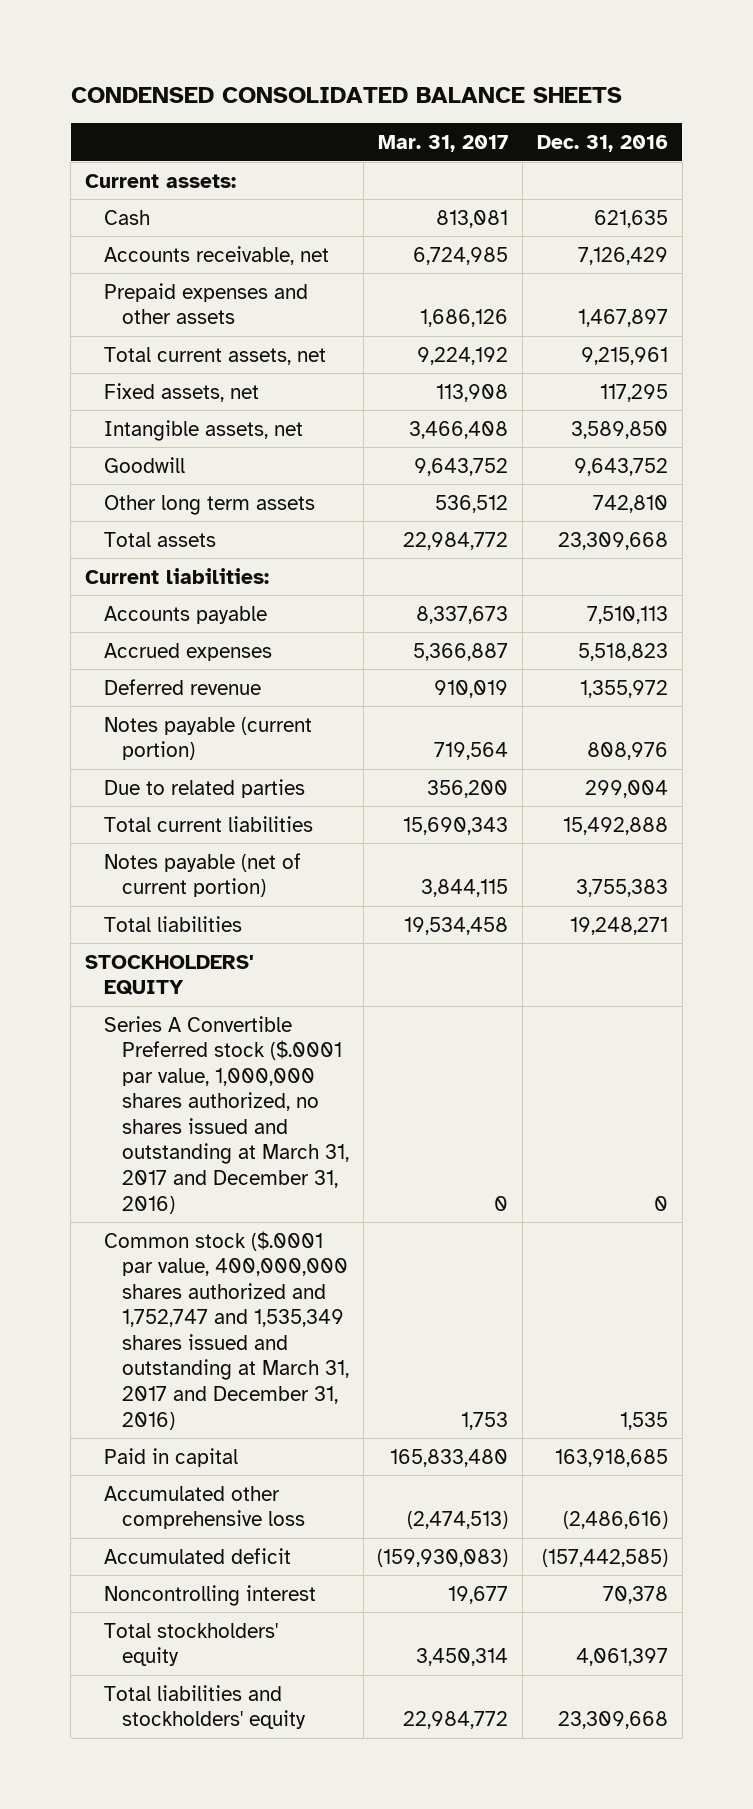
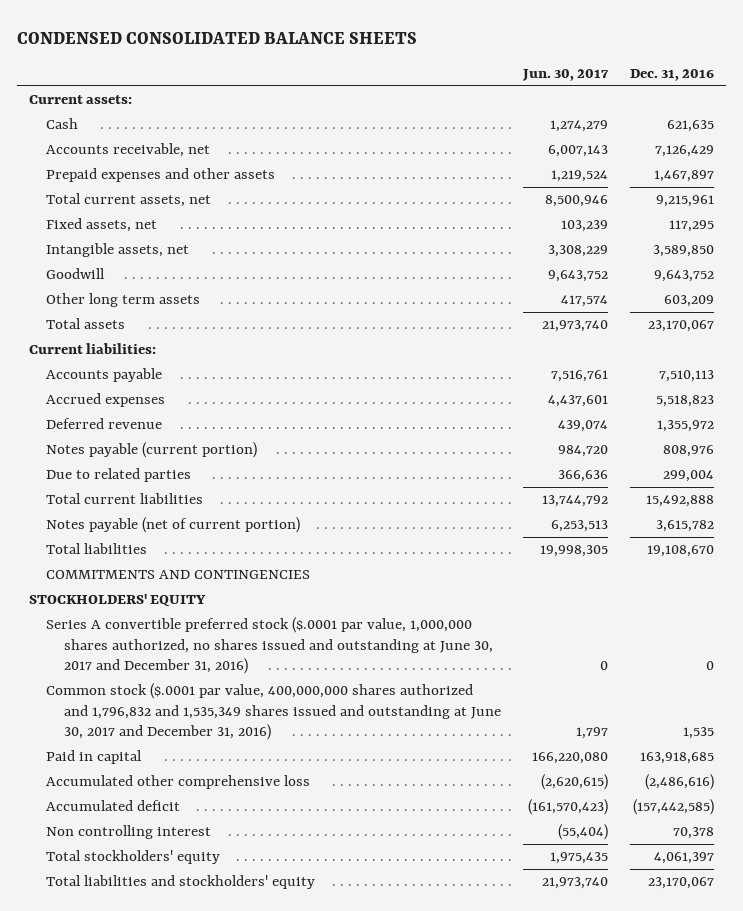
- | Mar. 31, 2017 | Dec. 31, 2016
+ | Jun. 30, 2017 | Dec. 31, 2016
- Other long term assets | 536,512 | 742,810
- Total assets | 22,984,772 | 23,309,668
+ Other long term assets | 417,574 | 603,209
+ Total assets | 21,973,740 | 23,170,067
- Notes payable (net of current portion) | 3,844,115 | 3,755,383
- Total liabilities | 19,534,458 | 19,248,271
+ Notes payable (net of current portion) | 6,253,513 | 3,615,782
+ Total liabilities | 19,998,305 | 19,108,670
+ COMMITMENTS AND CONTINGENCIES
- Series A Convertible Preferred stock ($.0001 par value, 1,000,000 shares authorized, no shares issued and outstanding at March 31, 2017 and December 31, 2016) | 0 | 0
- Common stock ($.0001 par value, 400,000,000 shares authorized and 1,752,747 and 1,535,349 shares issued and outstanding at March 31, 2017 and December 31, 2016) | 1,753 | 1,535
+ Series A convertible preferred stock ($.0001 par value, 1,000,000 shares authorized, no shares issued and outstanding at June 30, 2017 and December 31, 2016) | 0 | 0
+ Common stock ($.0001 par value, 400,000,000 shares authorized and 1,796,832 and 1,535,349 shares issued and outstanding at June 30, 2017 and December 31, 2016) | 1,797 | 1,535
- Noncontrolling interest | 19,677 | 70,378
+ Non controlling interest | (55,404) | 70,378
- Total liabilities and stockholders' equity | 22,984,772 | 23,309,668
+ Total liabilities and stockholders' equity | 21,973,740 | 23,170,067

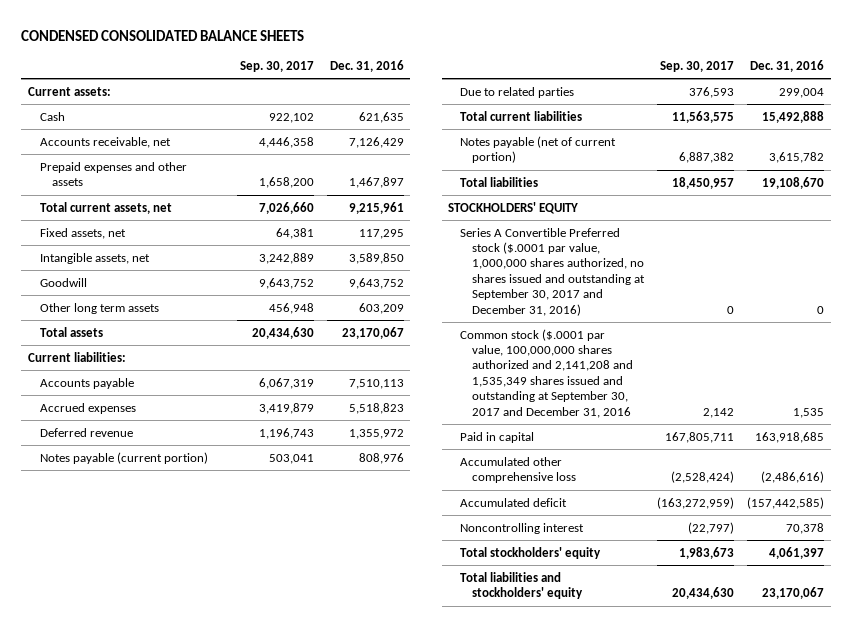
- | Jun. 30, 2017 | Dec. 31, 2016
+ | Sep. 30, 2017 | Dec. 31, 2016
- COMMITMENTS AND CONTINGENCIES
- Series A convertible preferred stock ($.0001 par value, 1,000,000 shares authorized, no shares issued and outstanding at June 30, 2017 and December 31, 2016) | 0 | 0
- Common stock ($.0001 par value, 400,000,000 shares authorized and 1,796,832 and 1,535,349 shares issued and outstanding at June 30, 2017 and December 31, 2016) | 1,797 | 1,535
+ Series A Convertible Preferred stock ($.0001 par value, 1,000,000 shares authorized, no shares issued and outstanding at September 30, 2017 and December 31, 2016) | 0 | 0
+ Common stock ($.0001 par value, 100,000,000 shares authorized and 2,141,208 and 1,535,349 shares issued and outstanding at September 30, 2017 and December 31, 2016 | 2,142 | 1,535
- Non controlling interest | (55,404) | 70,378
+ Noncontrolling interest | (22,797) | 70,378

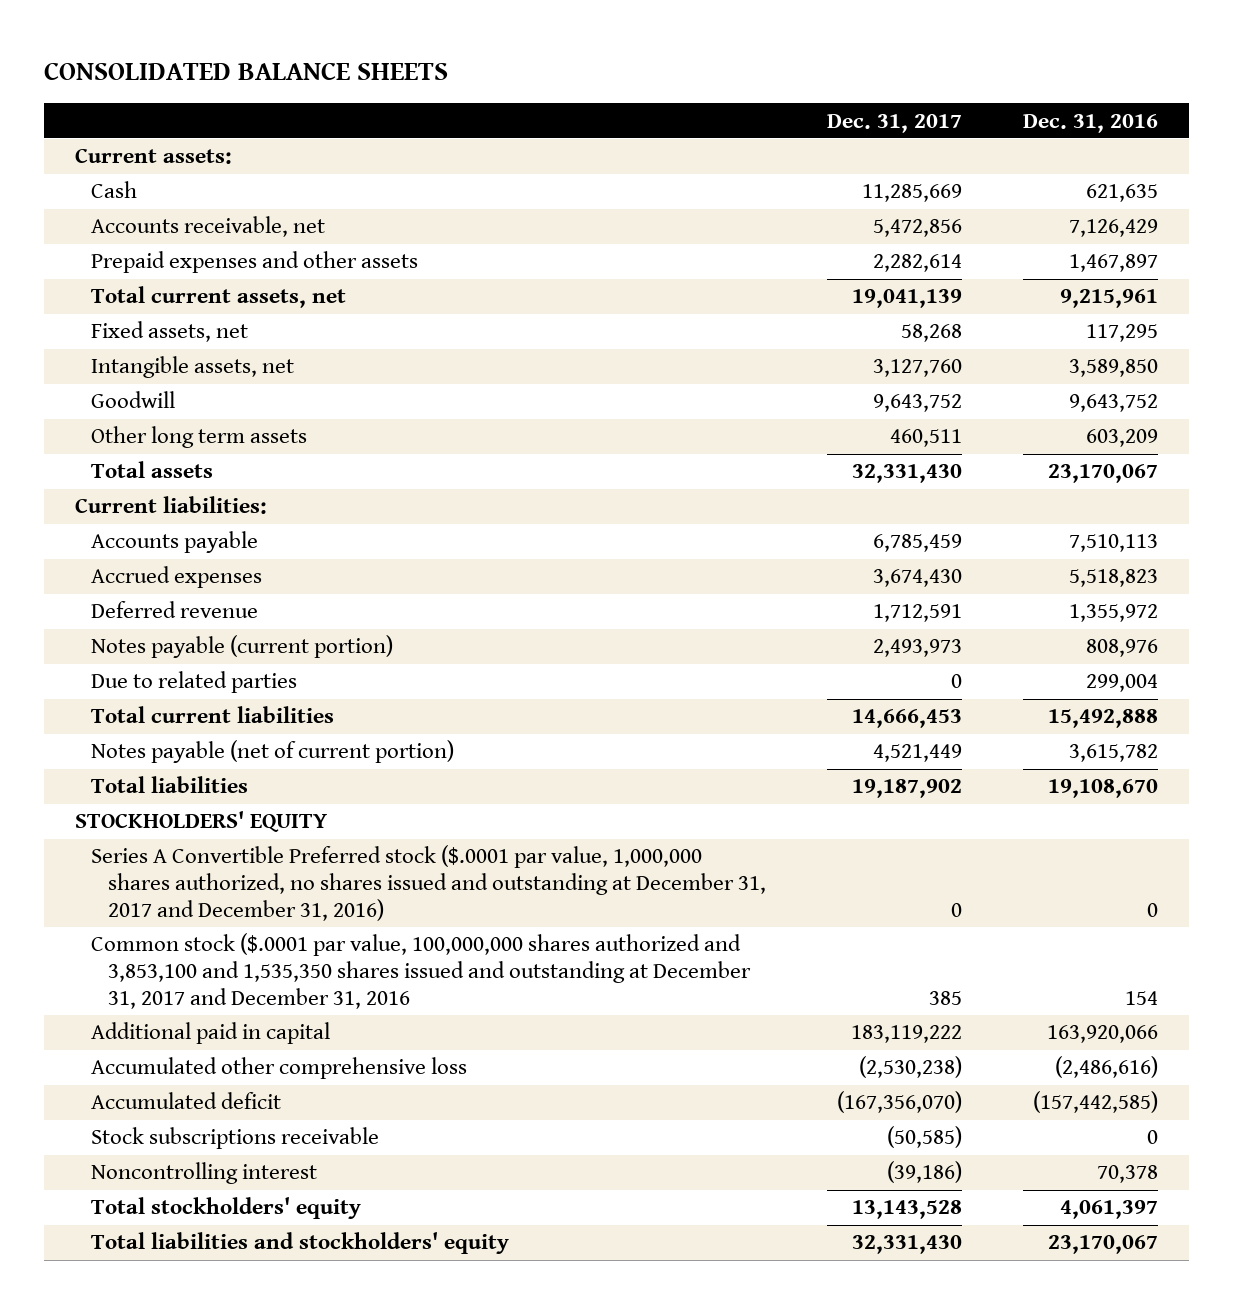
- CONDENSED CONSOLIDATED BALANCE SHEETS
+ CONSOLIDATED BALANCE SHEETS
- | Sep. 30, 2017 | Dec. 31, 2016
+ | Dec. 31, 2017 | Dec. 31, 2016
- Series A Convertible Preferred stock ($.0001 par value, 1,000,000 shares authorized, no shares issued and outstanding at September 30, 2017 and December 31, 2016) | 0 | 0
- Common stock ($.0001 par value, 100,000,000 shares authorized and 2,141,208 and 1,535,349 shares issued and outstanding at September 30, 2017 and December 31, 2016 | 2,142 | 1,535
- Paid in capital | 167,805,711 | 163,918,685
+ Series A Convertible Preferred stock ($.0001 par value, 1,000,000 shares authorized, no shares issued and outstanding at December 31, 2017 and December 31, 2016) | 0 | 0
+ Common stock ($.0001 par value, 100,000,000 shares authorized and 3,853,100 and 1,535,350 shares issued and outstanding at December 31, 2017 and December 31, 2016 | 385 | 154
+ Additional paid in capital | 183,119,222 | 163,920,066
+ Stock subscriptions receivable | (50,585) | 0

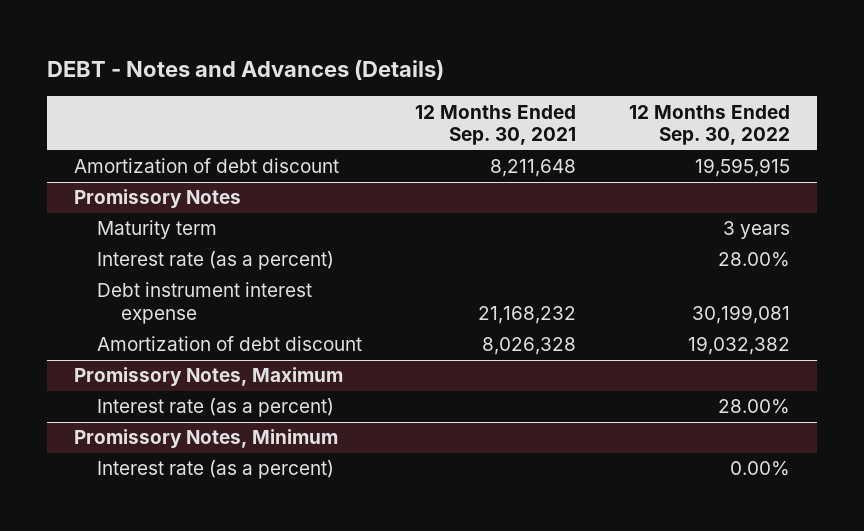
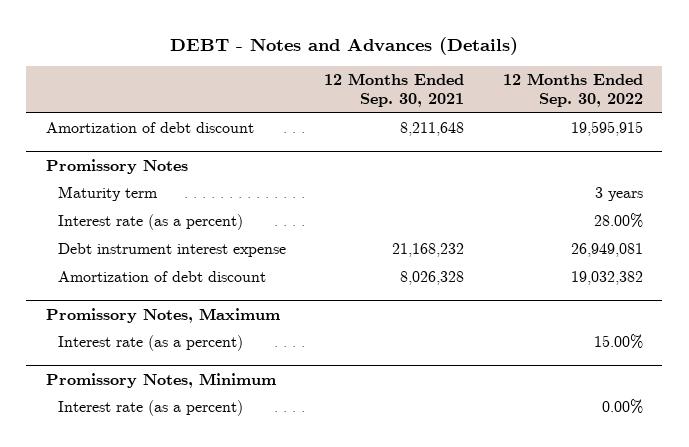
@ Promissory Notes
- Debt instrument interest expense | 21,168,232 | 30,199,081
+ Debt instrument interest expense | 21,168,232 | 26,949,081
@ Promissory Notes, Maximum
- Interest rate (as a percent) | | 28.00%
+ Interest rate (as a percent) | | 15.00%

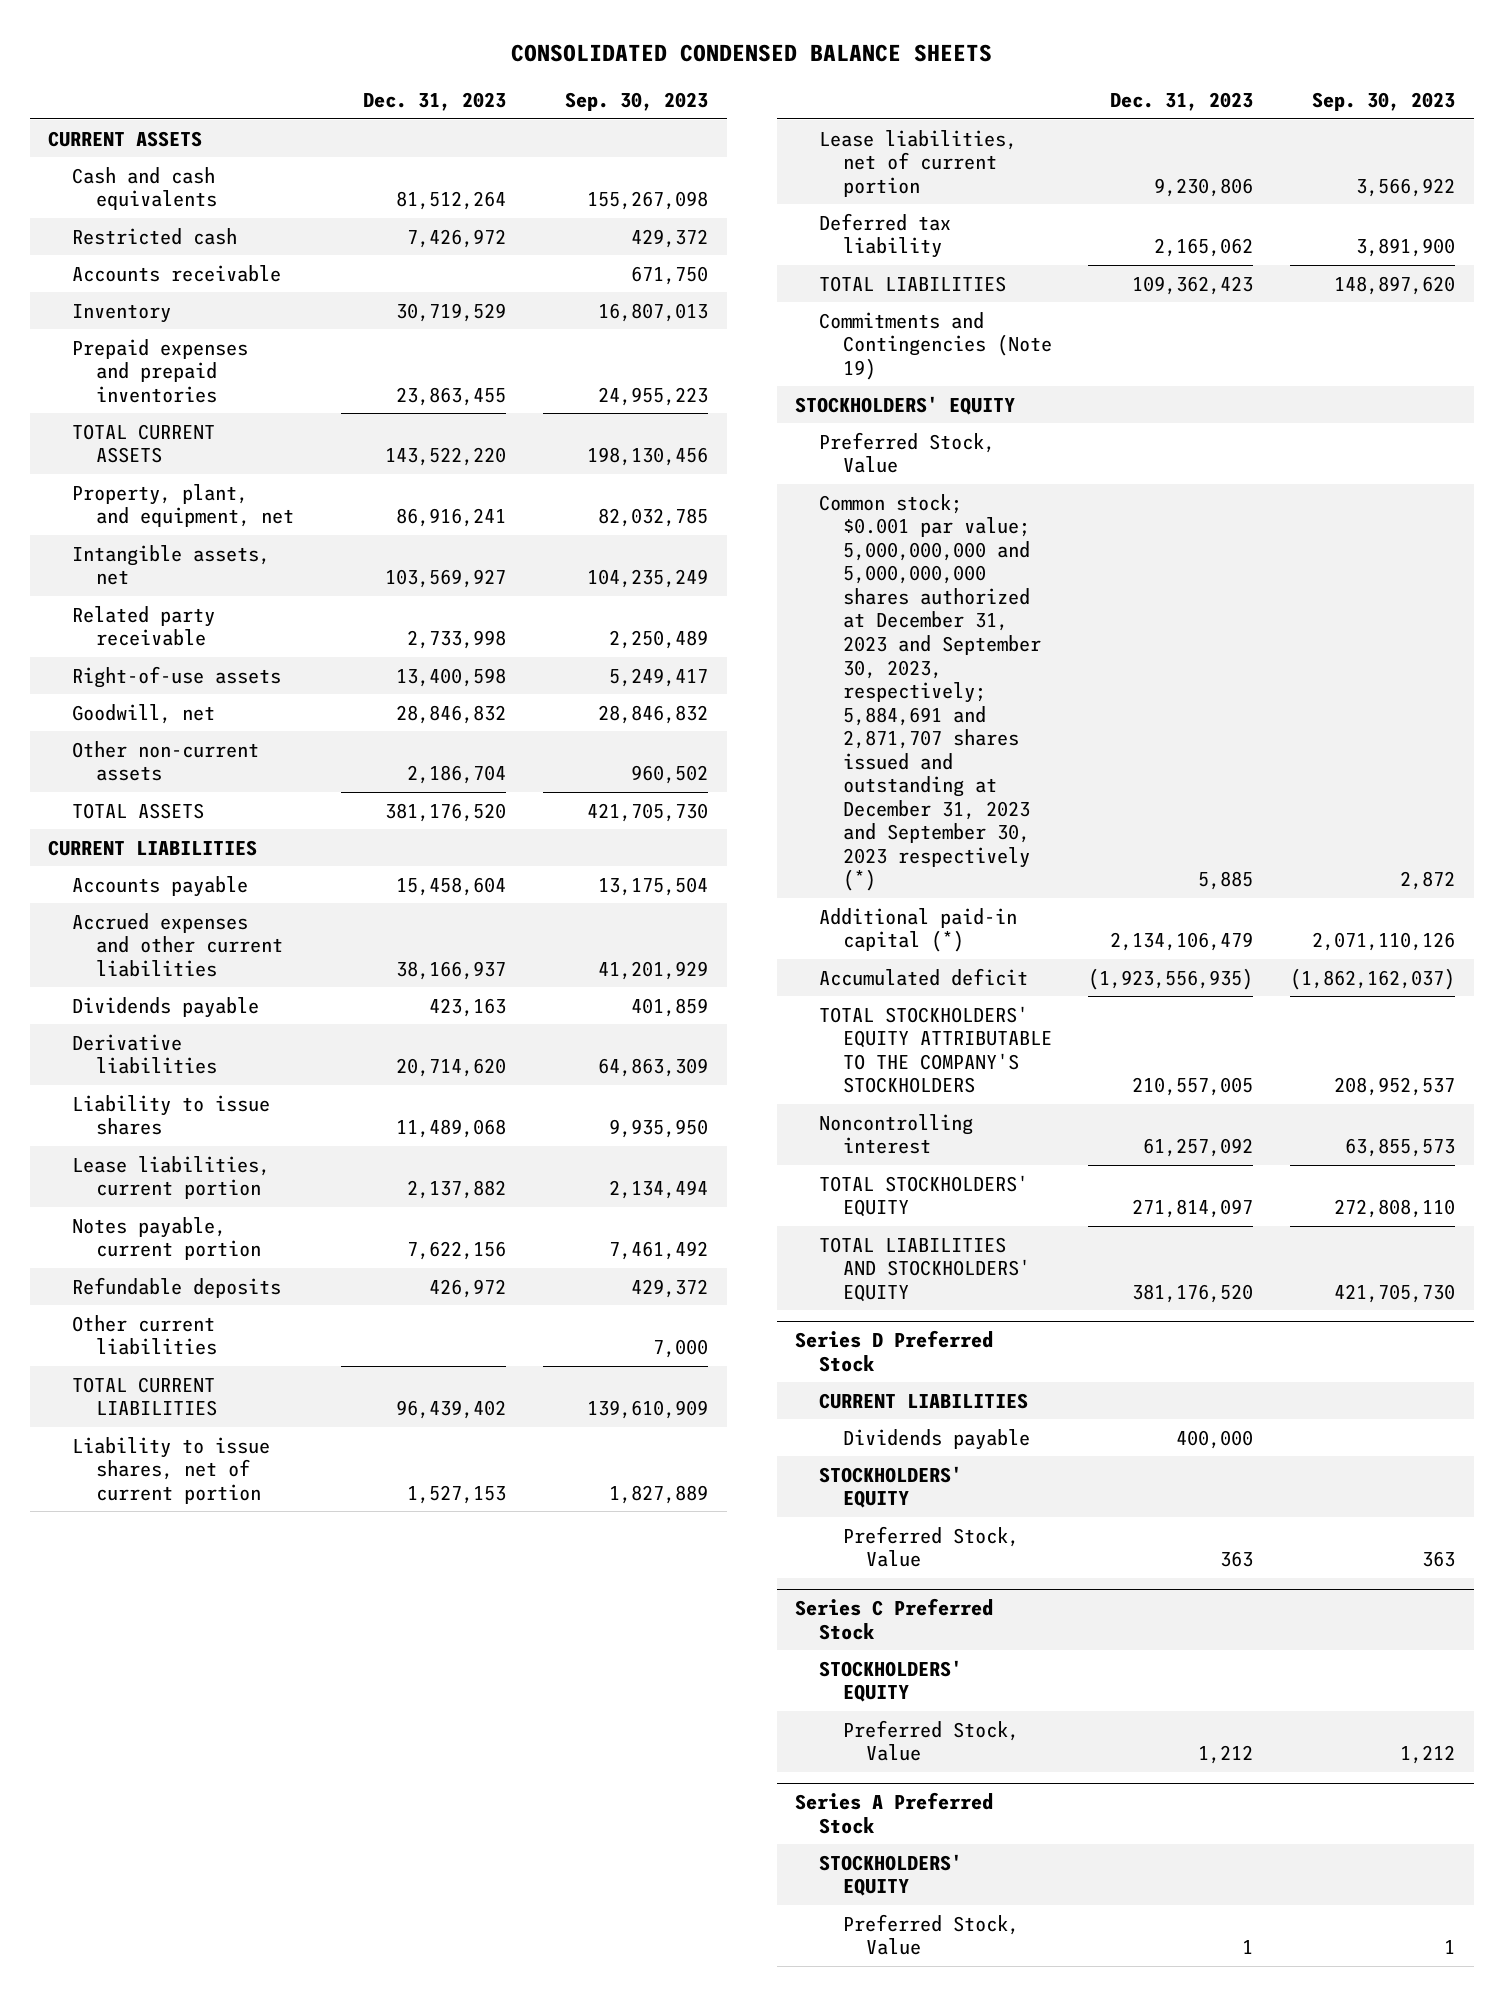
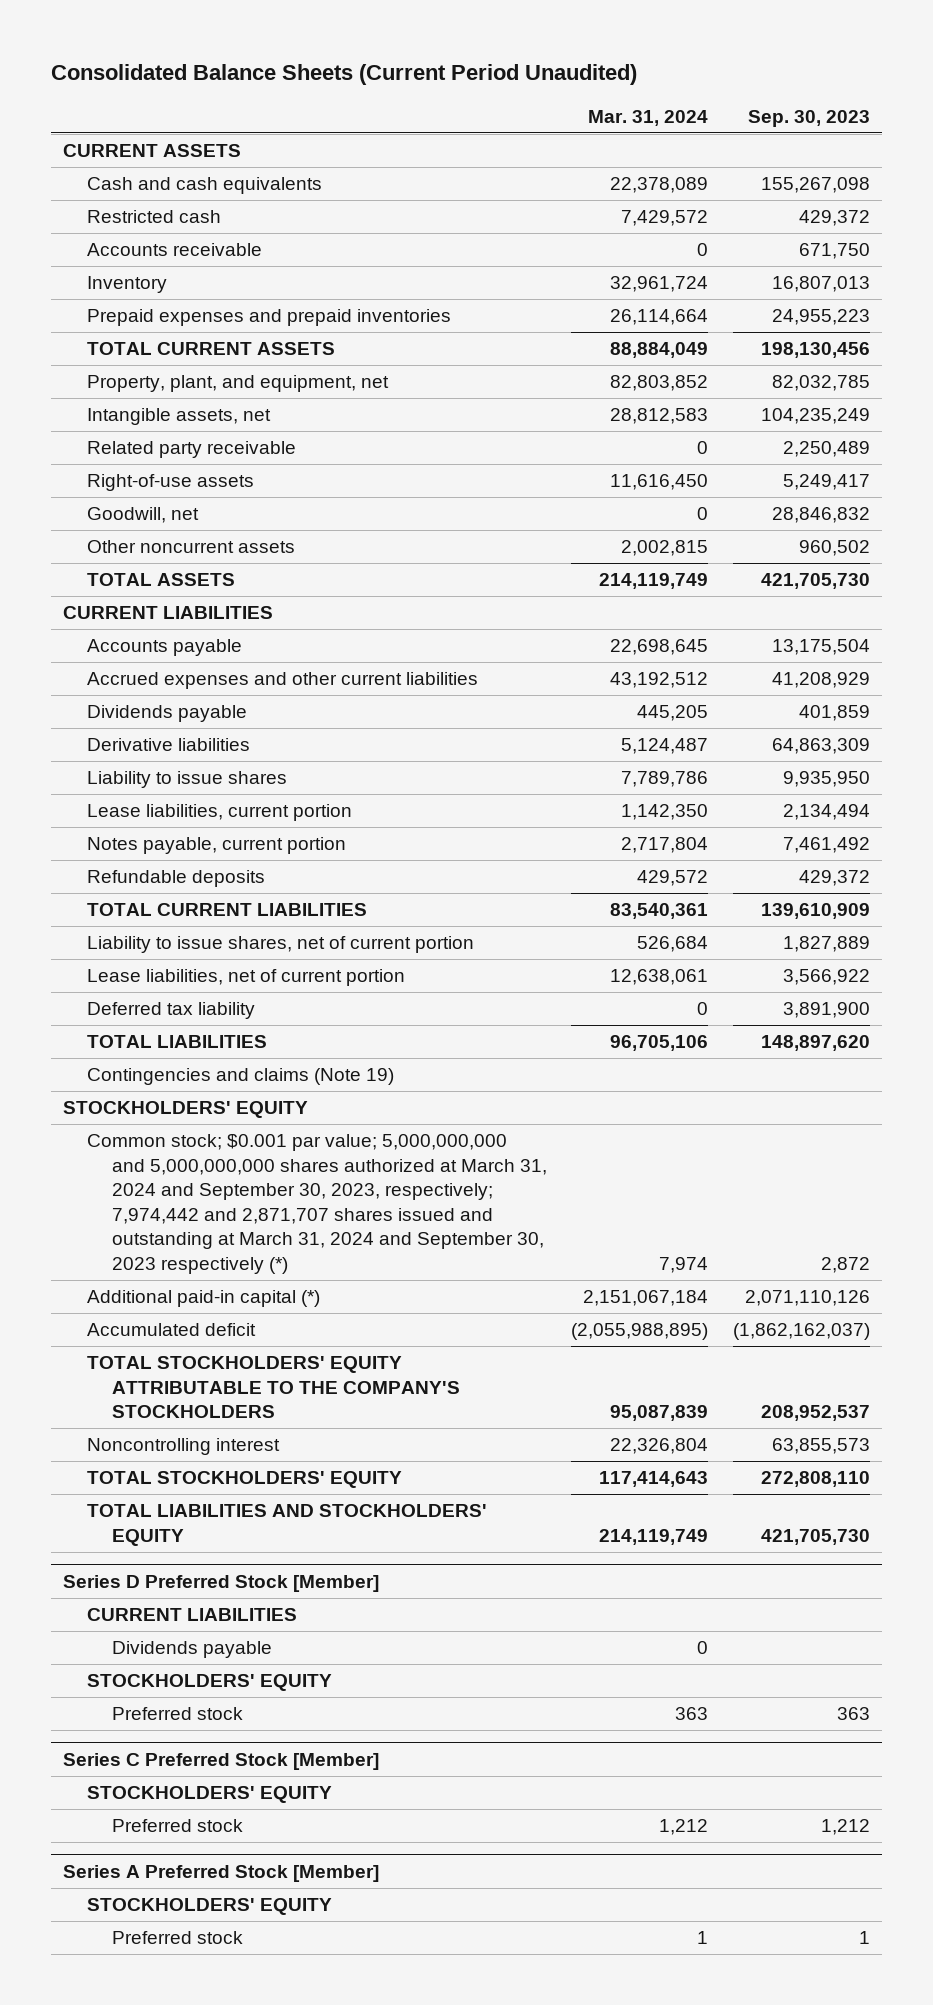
- CONSOLIDATED CONDENSED BALANCE SHEETS
+ Consolidated Balance Sheets (Current Period Unaudited)
- | Dec. 31, 2023 | Sep. 30, 2023
+ | Mar. 31, 2024 | Sep. 30, 2023
- Other non-current assets | 2,186,704 | 960,502
+ Other noncurrent assets | 2,002,815 | 960,502
- Accrued expenses and other current liabilities | 38,166,937 | 41,201,929
+ Accrued expenses and other current liabilities | 43,192,512 | 41,208,929
- Other current liabilities | | 7,000
- Commitments and Contingencies (Note 19)
+ Contingencies and claims (Note 19)
- Preferred Stock, Value
- Common stock; $0.001 par value; 5,000,000,000 and 5,000,000,000 shares authorized at December 31, 2023 and September 30, 2023, respectively; 5,884,691 and 2,871,707 shares issued and outstanding at December 31, 2023 and September 30, 2023 respectively (*) | 5,885 | 2,872
+ Common stock; $0.001 par value; 5,000,000,000 and 5,000,000,000 shares authorized at March 31, 2024 and September 30, 2023, respectively; 7,974,442 and 2,871,707 shares issued and outstanding at March 31, 2024 and September 30, 2023 respectively (*) | 7,974 | 2,872
- Series D Preferred Stock
+ Series D Preferred Stock [Member]
- Preferred Stock, Value | 363 | 363
- Series C Preferred Stock
+ Preferred stock | 363 | 363
+ Series C Preferred Stock [Member]
- Preferred Stock, Value | 1,212 | 1,212
- Series A Preferred Stock
+ Preferred stock | 1,212 | 1,212
+ Series A Preferred Stock [Member]
- Preferred Stock, Value | 1 | 1
+ Preferred stock | 1 | 1

